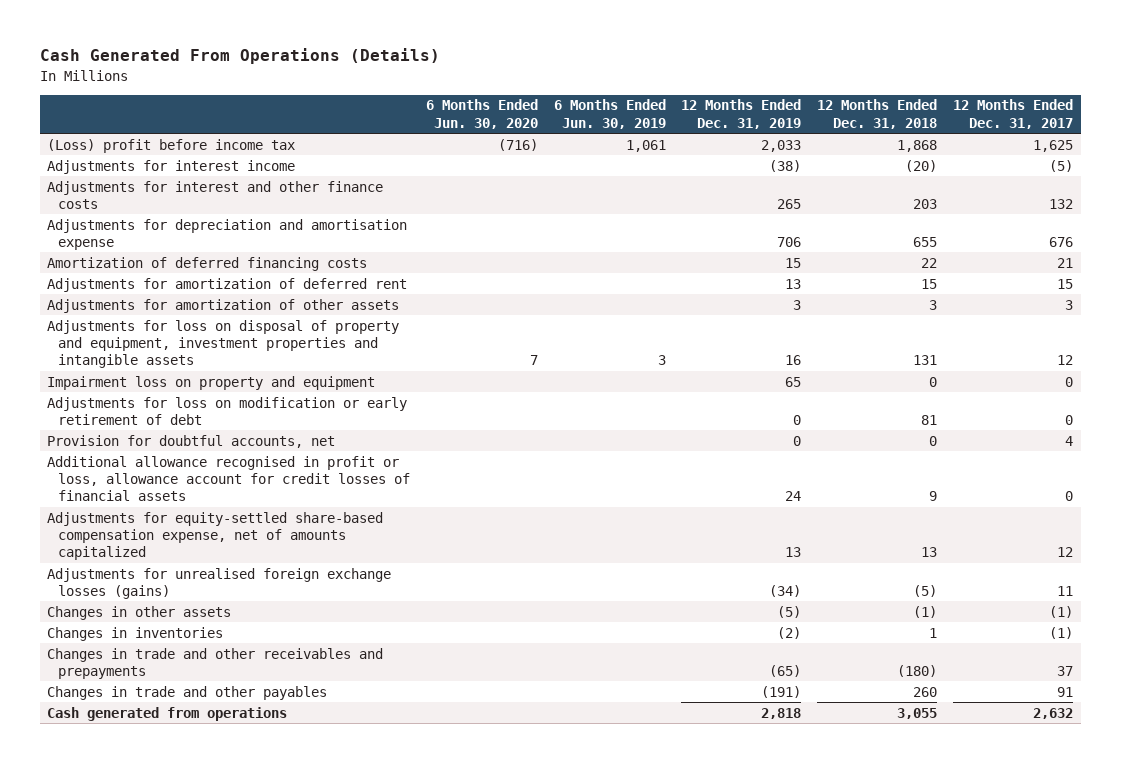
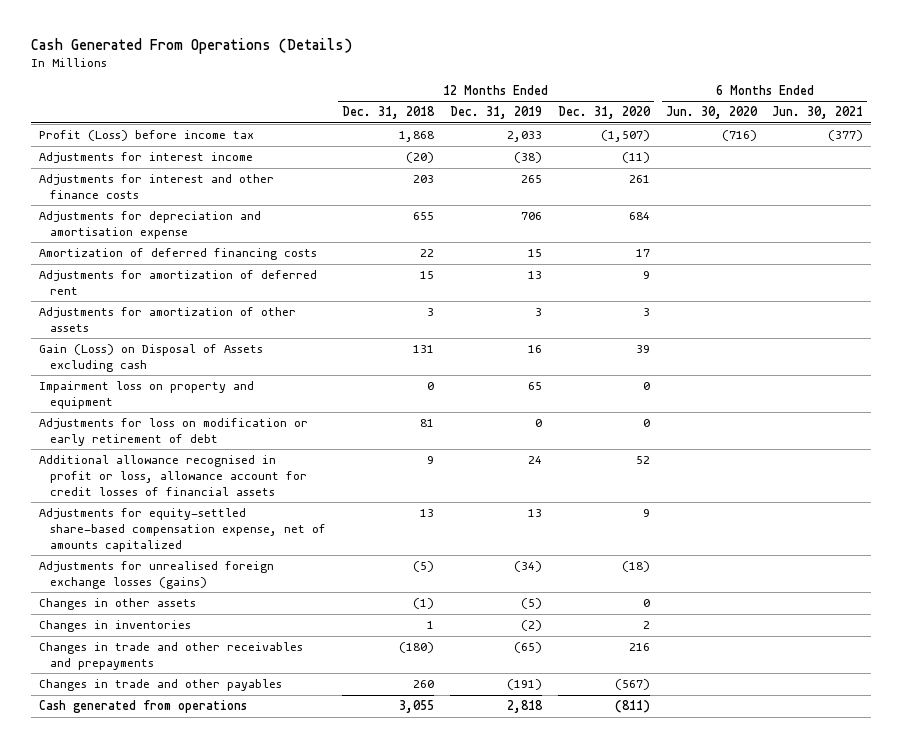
- | 6 Months Ended Jun. 30, 2020 | 6 Months Ended Jun. 30, 2019 | 12 Months Ended Dec. 31, 2019 | 12 Months Ended Dec. 31, 2018 | 12 Months Ended Dec. 31, 2017
+ | 12 Months Ended Dec. 31, 2018 | 12 Months Ended Dec. 31, 2019 | 12 Months Ended Dec. 31, 2020 | 6 Months Ended Jun. 30, 2020 | 6 Months Ended Jun. 30, 2021
- (Loss) profit before income tax | (716) | 1,061 | 2,033 | 1,868 | 1,625
+ Profit (Loss) before income tax | 1,868 | 2,033 | (1,507) | (716) | (377)
- Adjustments for loss on disposal of property and equipment, investment properties and intangible assets | 7 | 3 | 16 | 131 | 12
+ Gain (Loss) on Disposal of Assets excluding cash | 131 | 16 | 39 | |
- Provision for doubtful accounts, net | | | 0 | 0 | 4

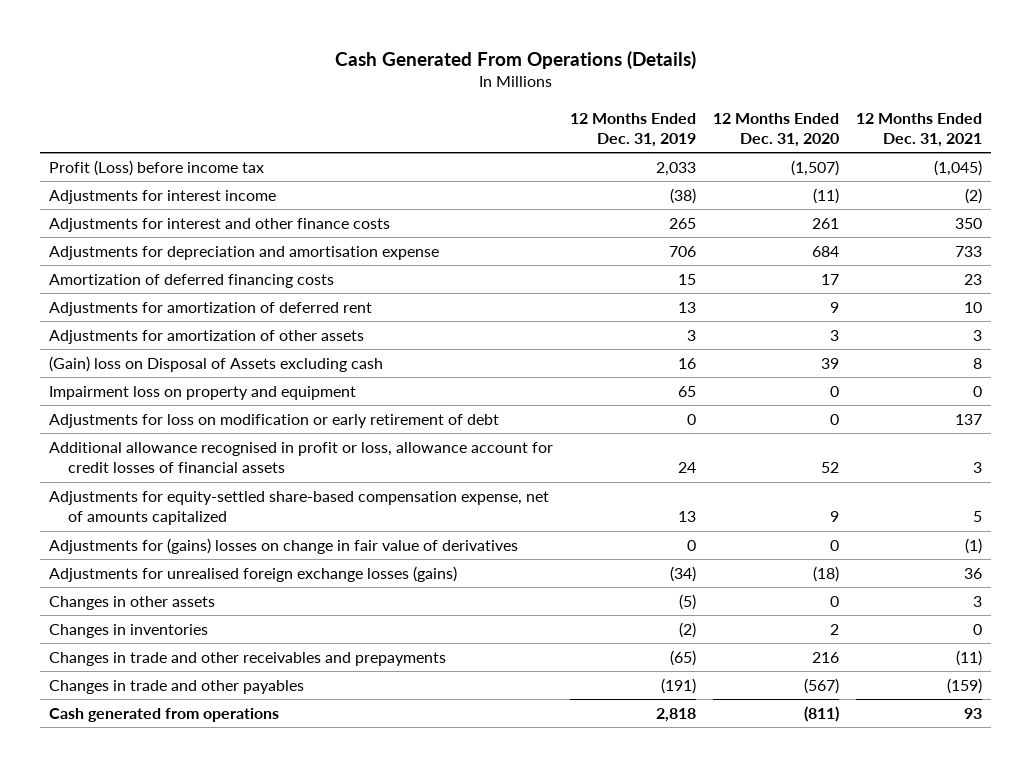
- | 12 Months Ended Dec. 31, 2018 | 12 Months Ended Dec. 31, 2019 | 12 Months Ended Dec. 31, 2020 | 6 Months Ended Jun. 30, 2020 | 6 Months Ended Jun. 30, 2021
+ | 12 Months Ended Dec. 31, 2019 | 12 Months Ended Dec. 31, 2020 | 12 Months Ended Dec. 31, 2021
- Gain (Loss) on Disposal of Assets excluding cash | 131 | 16 | 39 | |
+ (Gain) loss on Disposal of Assets excluding cash | 16 | 39 | 8
+ Adjustments for (gains) losses on change in fair value of derivatives | 0 | 0 | (1)

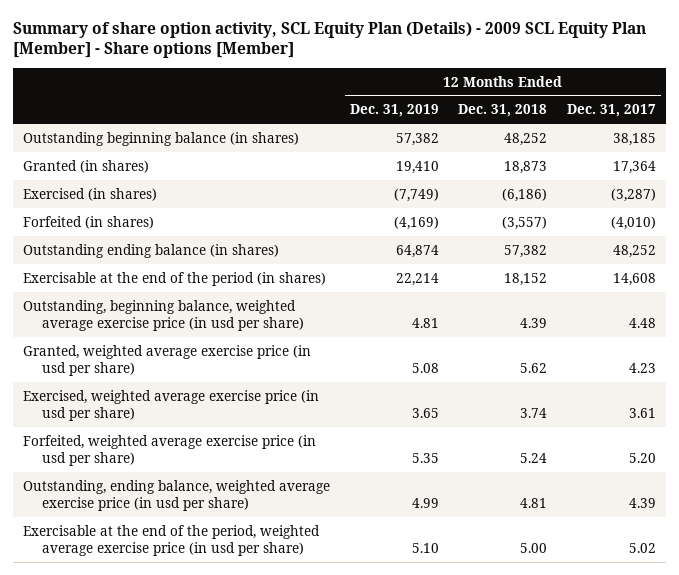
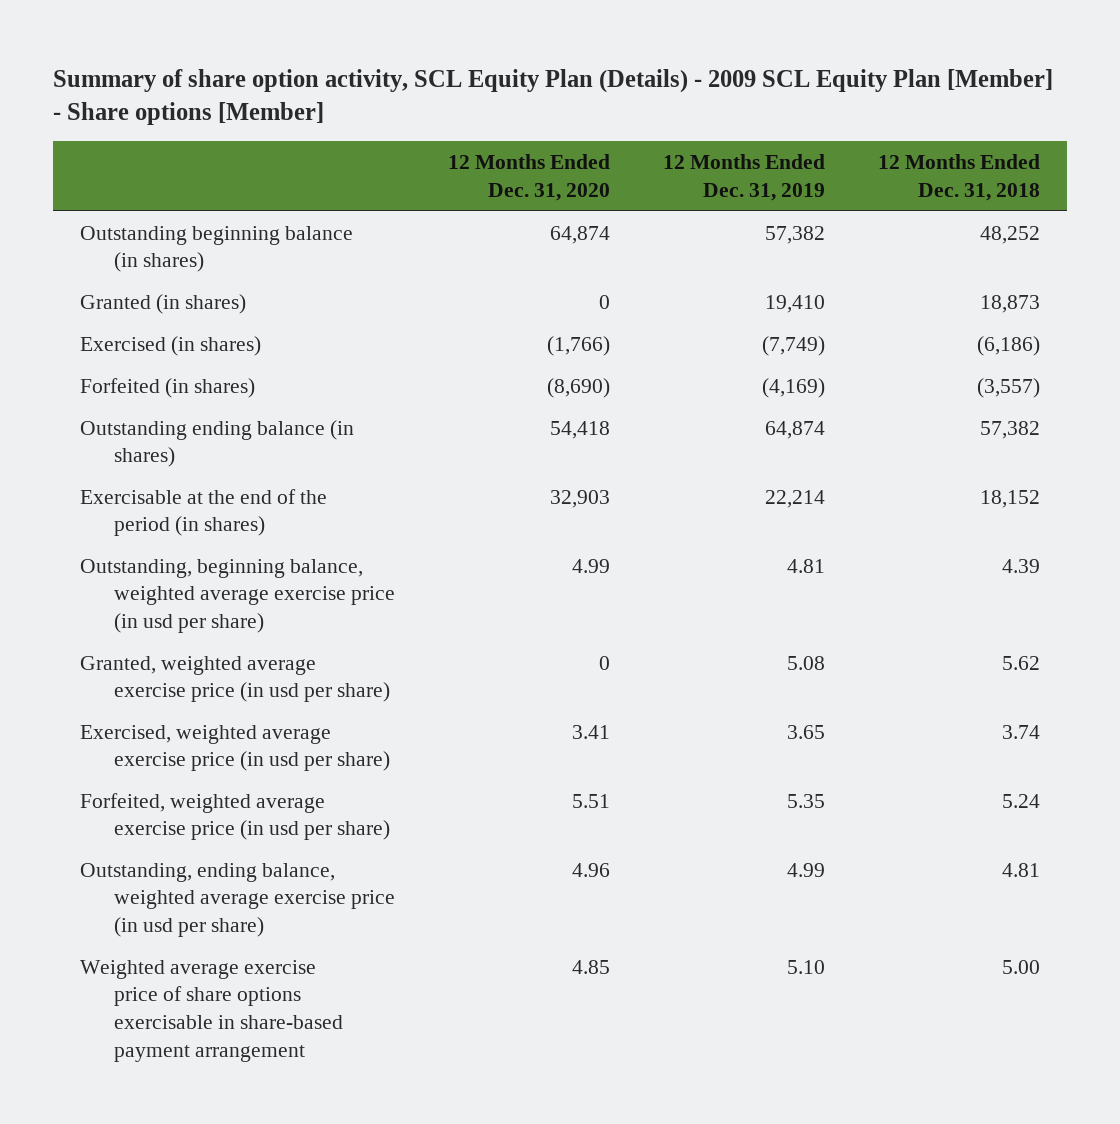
- | 12 Months Ended Dec. 31, 2019 | 12 Months Ended Dec. 31, 2018 | 12 Months Ended Dec. 31, 2017
+ | 12 Months Ended Dec. 31, 2020 | 12 Months Ended Dec. 31, 2019 | 12 Months Ended Dec. 31, 2018
- Exercisable at the end of the period, weighted average exercise price (in usd per share) | 5.10 | 5.00 | 5.02
+ Weighted average exercise price of share options exercisable in share-based payment arrangement | 4.85 | 5.10 | 5.00

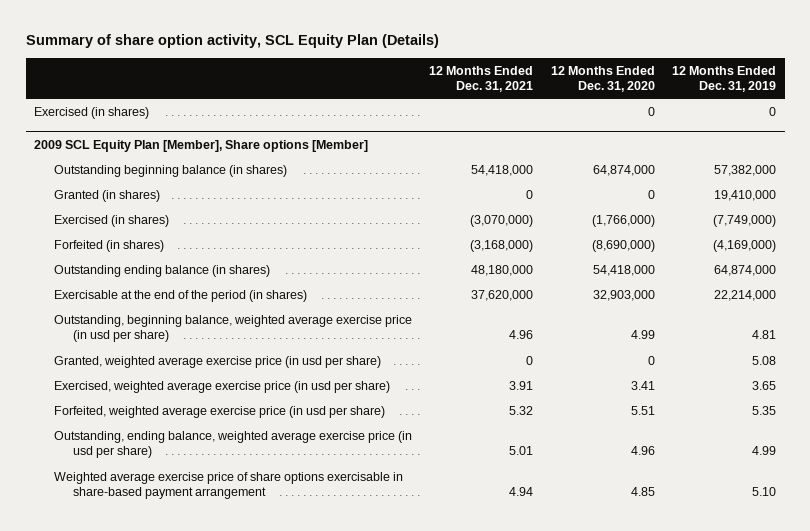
- Summary of share option activity, SCL Equity Plan (Details) - 2009 SCL Equity Plan [Member] - Share options [Member]
+ Summary of share option activity, SCL Equity Plan (Details)
- | 12 Months Ended Dec. 31, 2020 | 12 Months Ended Dec. 31, 2019 | 12 Months Ended Dec. 31, 2018
+ | 12 Months Ended Dec. 31, 2021 | 12 Months Ended Dec. 31, 2020 | 12 Months Ended Dec. 31, 2019
- Outstanding beginning balance (in shares) | 64,874 | 57,382 | 48,252
- Granted (in shares) | 0 | 19,410 | 18,873
- Exercised (in shares) | (1,766) | (7,749) | (6,186)
- Forfeited (in shares) | (8,690) | (4,169) | (3,557)
- Outstanding ending balance (in shares) | 54,418 | 64,874 | 57,382
- Exercisable at the end of the period (in shares) | 32,903 | 22,214 | 18,152
+ Exercised (in shares) | | 0 | 0
+ 2009 SCL Equity Plan [Member], Share options [Member]
+ Outstanding beginning balance (in shares) | 54,418,000 | 64,874,000 | 57,382,000
+ Granted (in shares) | 0 | 0 | 19,410,000
+ Exercised (in shares) | (3,070,000) | (1,766,000) | (7,749,000)
+ Forfeited (in shares) | (3,168,000) | (8,690,000) | (4,169,000)
+ Outstanding ending balance (in shares) | 48,180,000 | 54,418,000 | 64,874,000
+ Exercisable at the end of the period (in shares) | 37,620,000 | 32,903,000 | 22,214,000

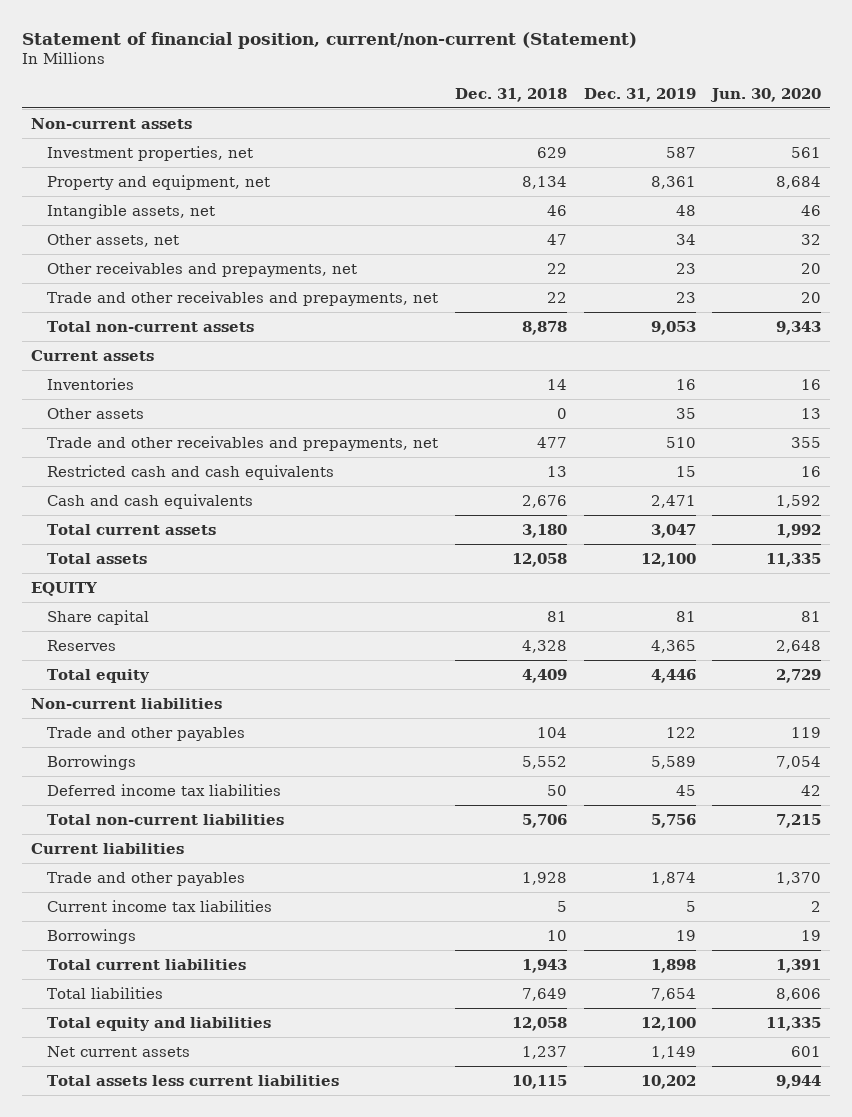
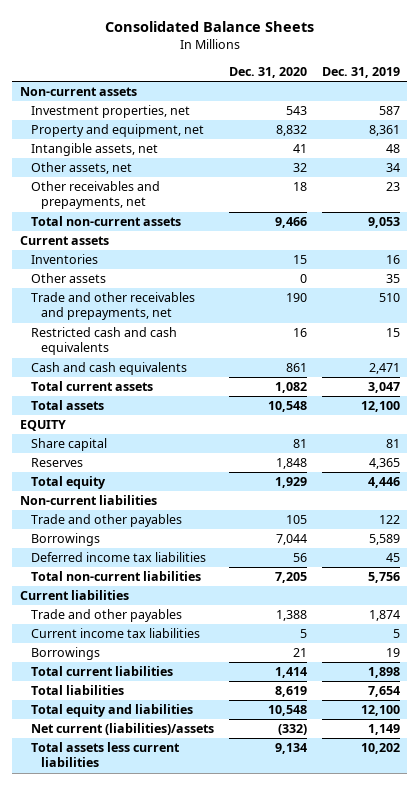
- Statement of financial position, current/non-current (Statement)
+ Consolidated Balance Sheets
- | Dec. 31, 2018 | Dec. 31, 2019 | Jun. 30, 2020
+ | Dec. 31, 2020 | Dec. 31, 2019
- Trade and other receivables and prepayments, net | 22 | 23 | 20
- Net current assets | 1,237 | 1,149 | 601
+ Net current (liabilities)/assets | (332) | 1,149

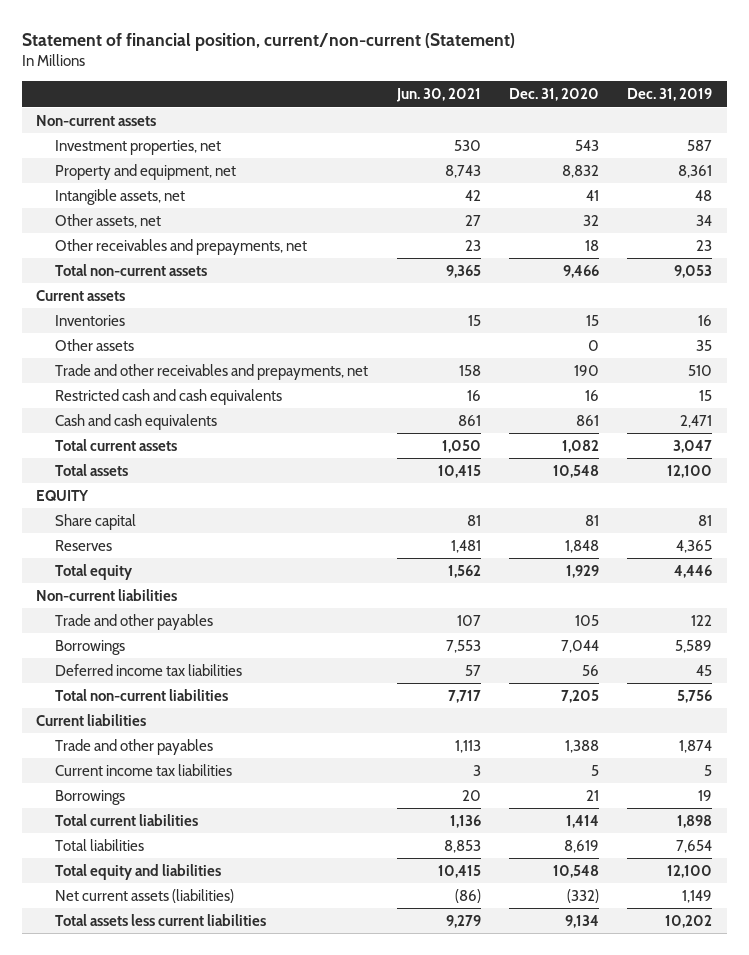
- Consolidated Balance Sheets
+ Statement of financial position, current/non-current (Statement)
- | Dec. 31, 2020 | Dec. 31, 2019
+ | Jun. 30, 2021 | Dec. 31, 2020 | Dec. 31, 2019
- Net current (liabilities)/assets | (332) | 1,149
+ Net current assets (liabilities) | (86) | (332) | 1,149

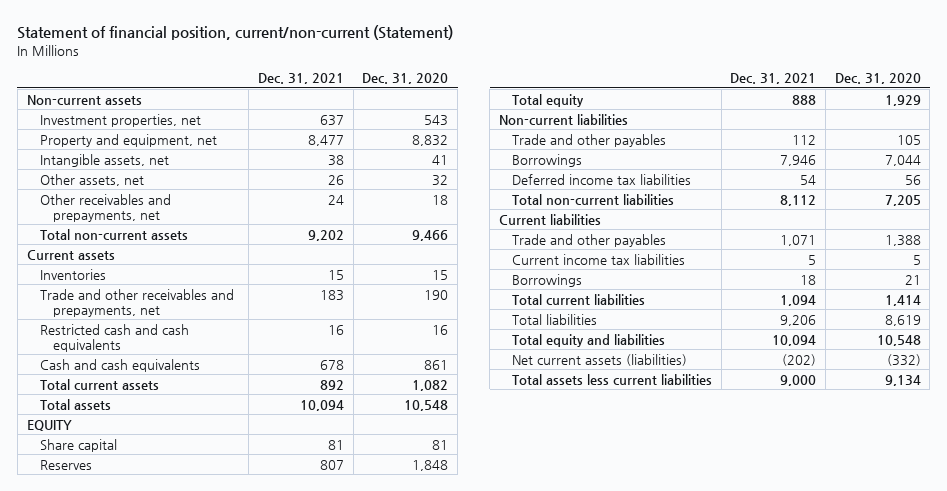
- | Jun. 30, 2021 | Dec. 31, 2020 | Dec. 31, 2019
+ | Dec. 31, 2021 | Dec. 31, 2020
- Other assets | | 0 | 35

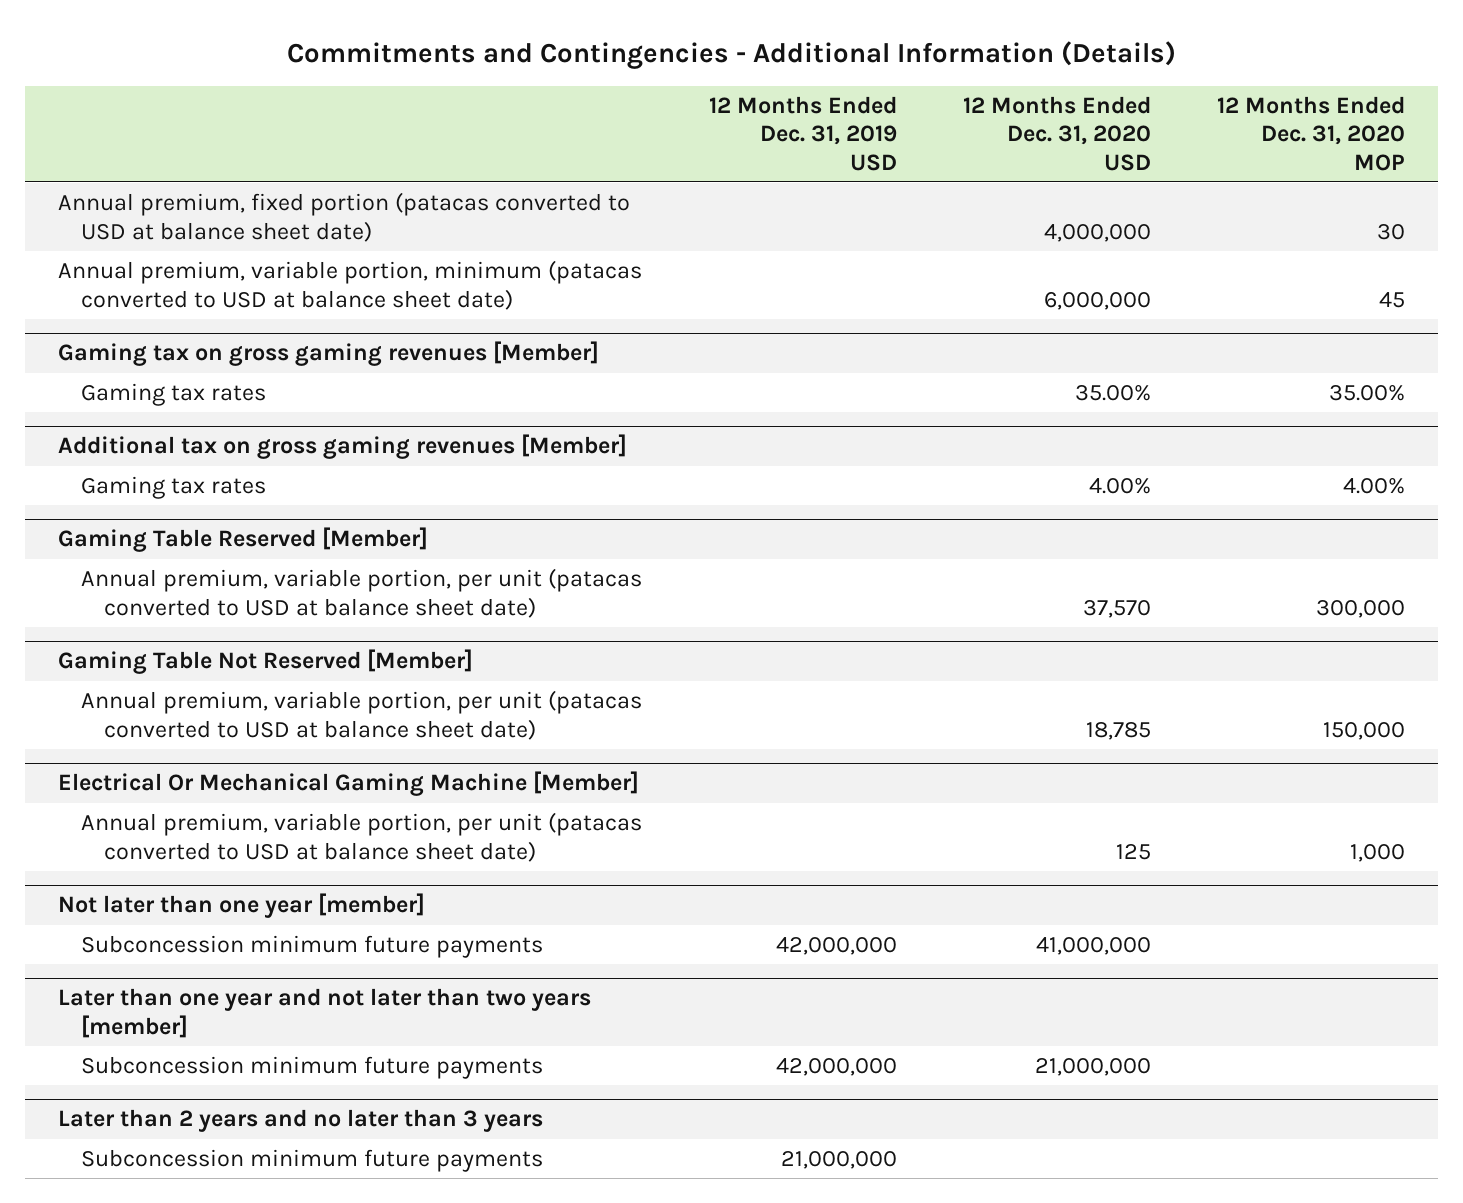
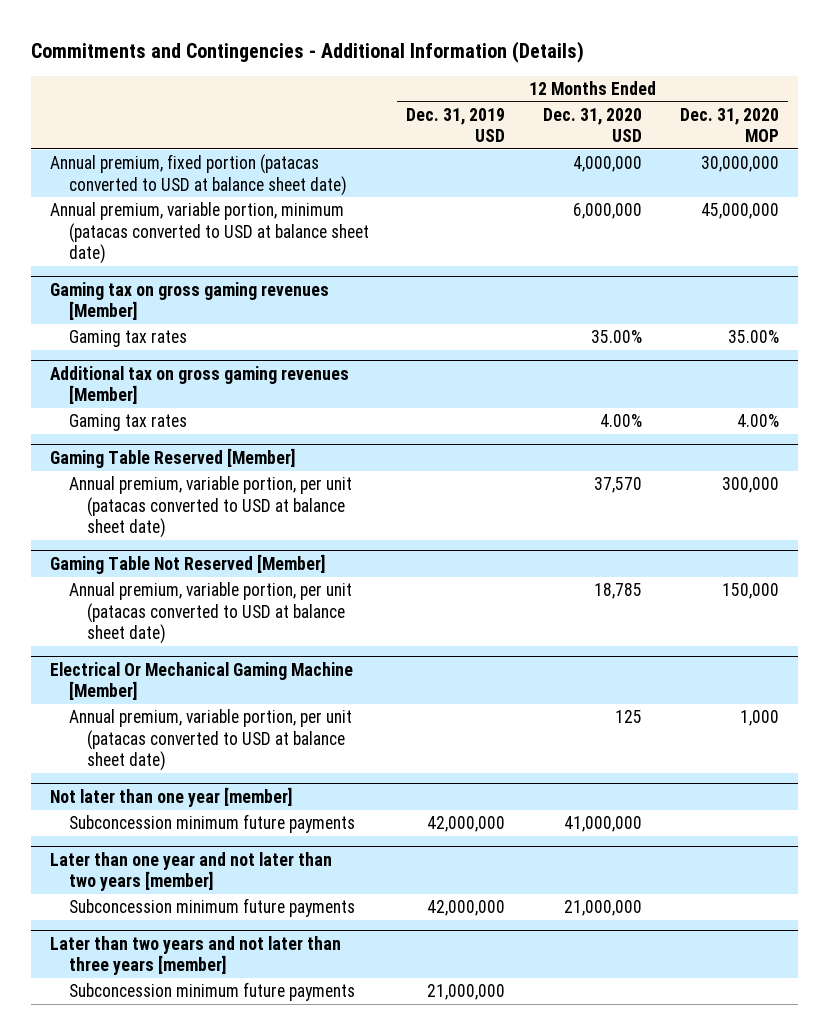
- Annual premium, fixed portion (patacas converted to USD at balance sheet date) | | 4,000,000 | 30
- Annual premium, variable portion, minimum (patacas converted to USD at balance sheet date) | | 6,000,000 | 45
+ Annual premium, fixed portion (patacas converted to USD at balance sheet date) | | 4,000,000 | 30,000,000
+ Annual premium, variable portion, minimum (patacas converted to USD at balance sheet date) | | 6,000,000 | 45,000,000
- Later than 2 years and no later than 3 years
+ Later than two years and not later than three years [member]

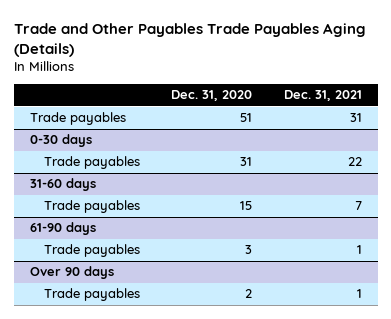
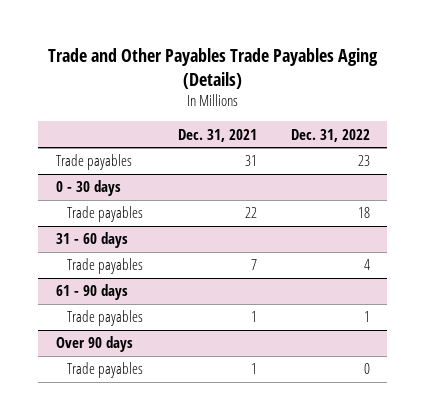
- | Dec. 31, 2020 | Dec. 31, 2021
+ | Dec. 31, 2021 | Dec. 31, 2022
- 0-30 days
+ 0 - 30 days
- 31-60 days
+ 31 - 60 days
- 61-90 days
+ 61 - 90 days

